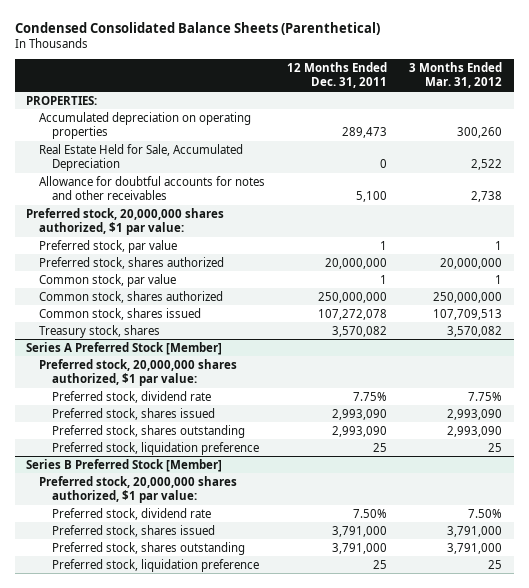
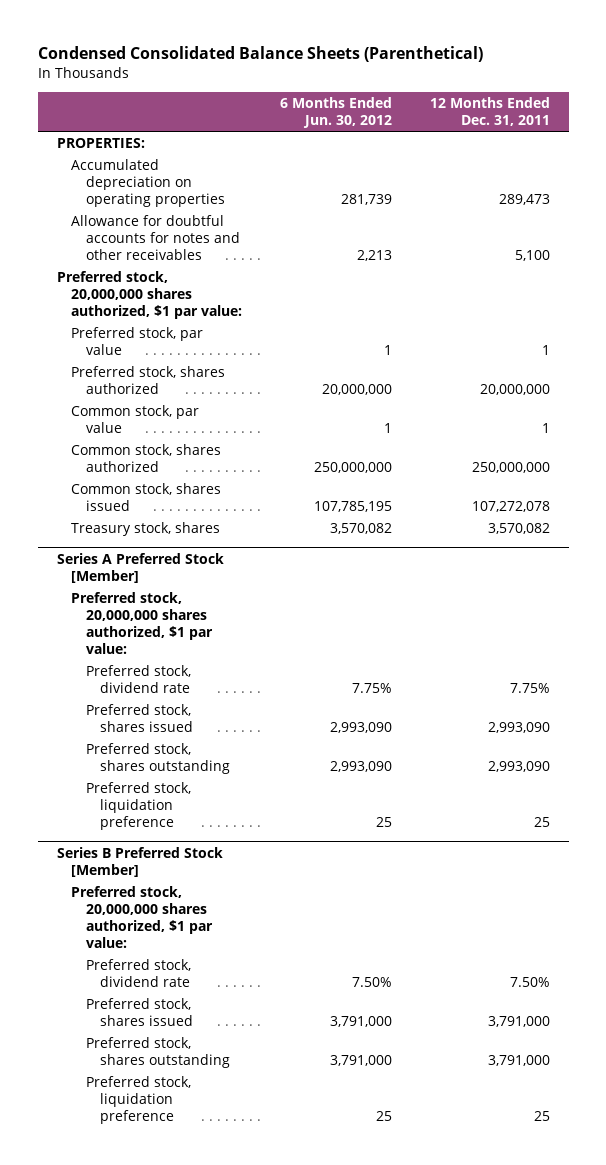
- | 12 Months Ended Dec. 31, 2011 | 3 Months Ended Mar. 31, 2012
+ | 6 Months Ended Jun. 30, 2012 | 12 Months Ended Dec. 31, 2011
- Real Estate Held for Sale, Accumulated Depreciation | 0 | 2,522

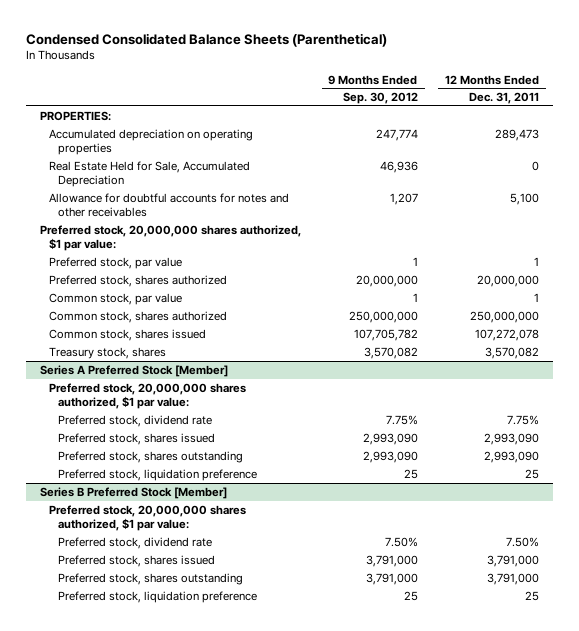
- | 6 Months Ended Jun. 30, 2012 | 12 Months Ended Dec. 31, 2011
+ | 9 Months Ended Sep. 30, 2012 | 12 Months Ended Dec. 31, 2011
+ Real Estate Held for Sale, Accumulated Depreciation | 46,936 | 0

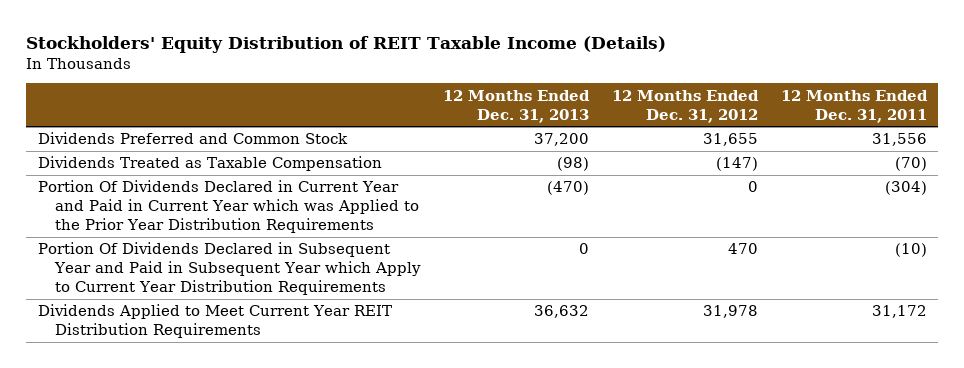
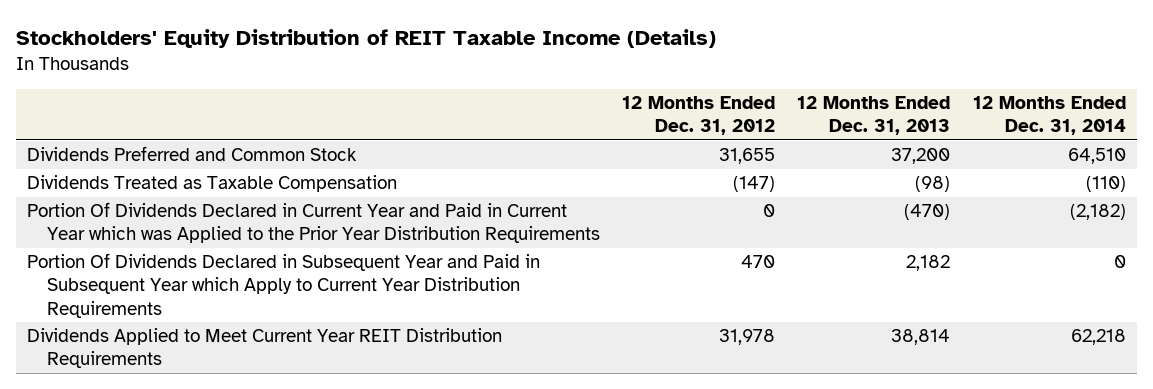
- | 12 Months Ended Dec. 31, 2013 | 12 Months Ended Dec. 31, 2012 | 12 Months Ended Dec. 31, 2011
+ | 12 Months Ended Dec. 31, 2012 | 12 Months Ended Dec. 31, 2013 | 12 Months Ended Dec. 31, 2014
- Portion Of Dividends Declared in Subsequent Year and Paid in Subsequent Year which Apply to Current Year Distribution Requirements | 0 | 470 | (10)
- Dividends Applied to Meet Current Year REIT Distribution Requirements | 36,632 | 31,978 | 31,172
+ Portion Of Dividends Declared in Subsequent Year and Paid in Subsequent Year which Apply to Current Year Distribution Requirements | 470 | 2,182 | 0
+ Dividends Applied to Meet Current Year REIT Distribution Requirements | 31,978 | 38,814 | 62,218

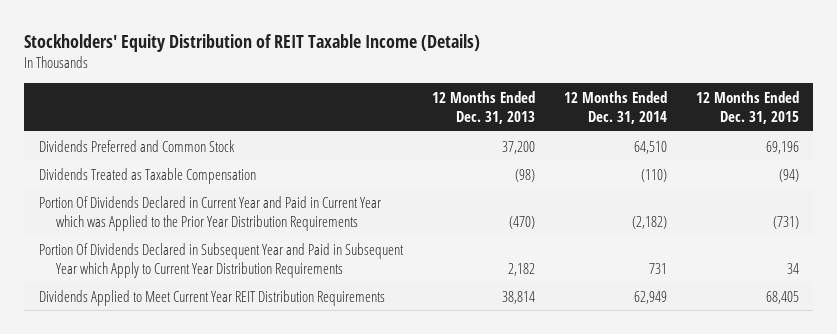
- | 12 Months Ended Dec. 31, 2012 | 12 Months Ended Dec. 31, 2013 | 12 Months Ended Dec. 31, 2014
+ | 12 Months Ended Dec. 31, 2013 | 12 Months Ended Dec. 31, 2014 | 12 Months Ended Dec. 31, 2015
- Portion Of Dividends Declared in Subsequent Year and Paid in Subsequent Year which Apply to Current Year Distribution Requirements | 470 | 2,182 | 0
- Dividends Applied to Meet Current Year REIT Distribution Requirements | 31,978 | 38,814 | 62,218
+ Portion Of Dividends Declared in Subsequent Year and Paid in Subsequent Year which Apply to Current Year Distribution Requirements | 2,182 | 731 | 34
+ Dividends Applied to Meet Current Year REIT Distribution Requirements | 38,814 | 62,949 | 68,405

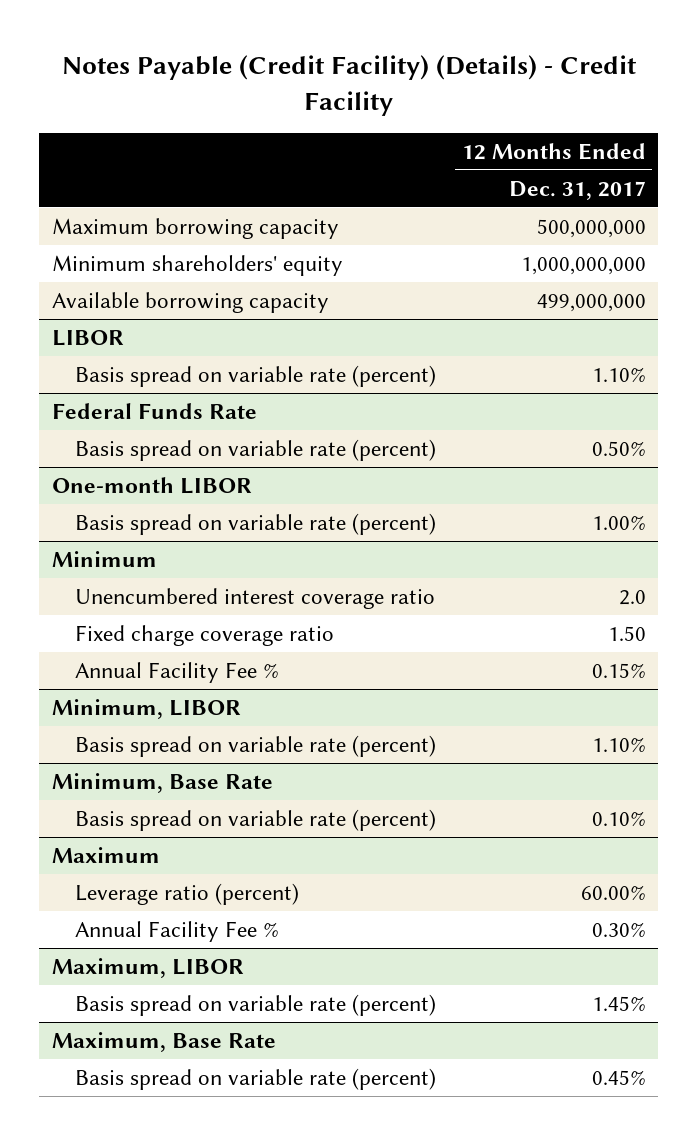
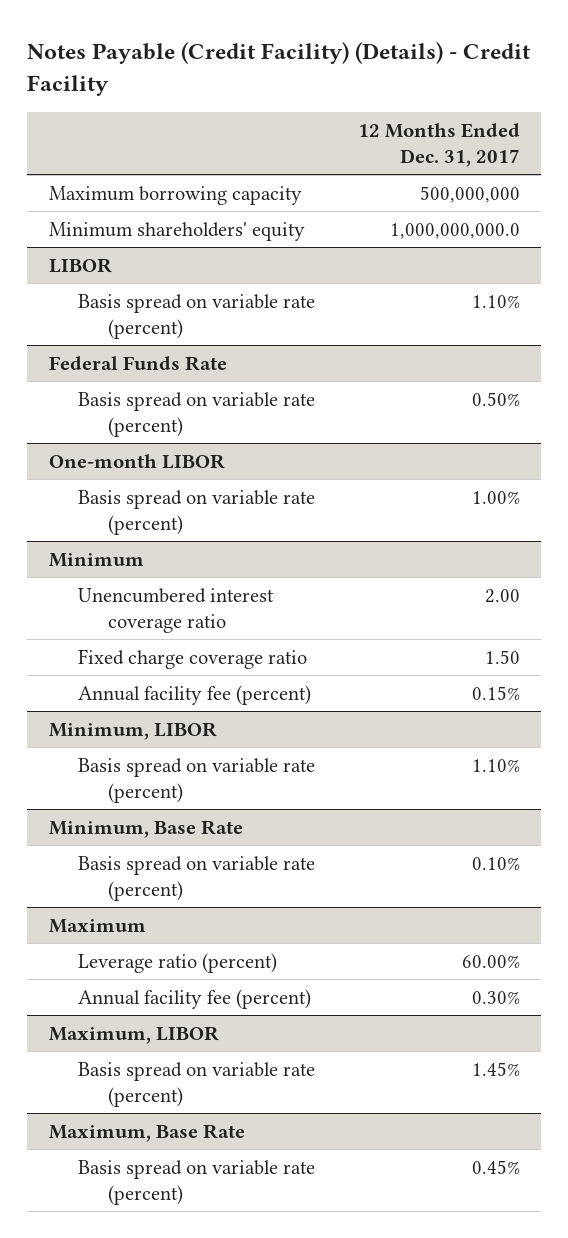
- Minimum shareholders' equity | 1,000,000,000
- Available borrowing capacity | 499,000,000
+ Minimum shareholders' equity | 1,000,000,000.0
@ Minimum
- Unencumbered interest coverage ratio | 2.0
+ Unencumbered interest coverage ratio | 2.00
- Annual Facility Fee % | 0.15%
+ Annual facility fee (percent) | 0.15%
@ Maximum
- Annual Facility Fee % | 0.30%
+ Annual facility fee (percent) | 0.30%

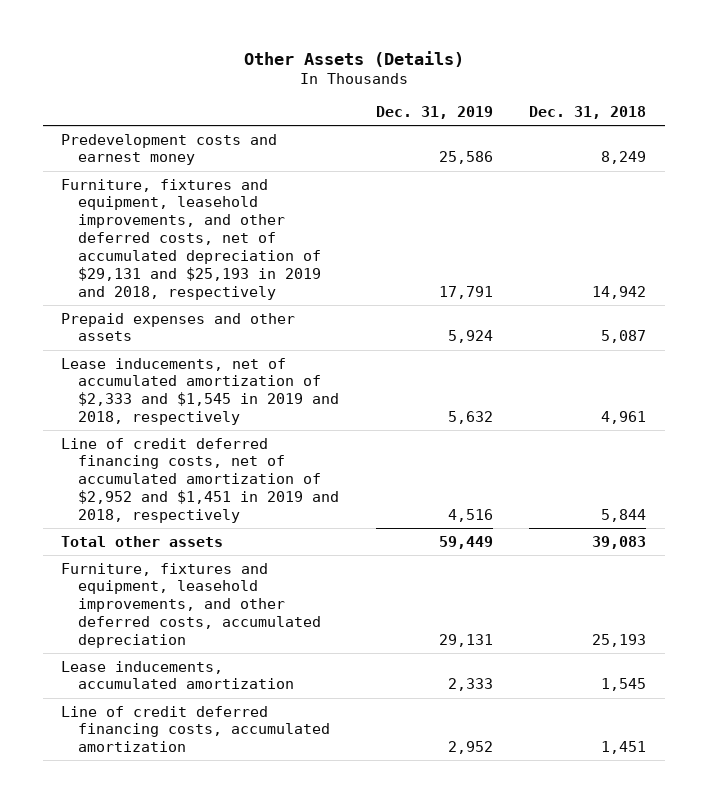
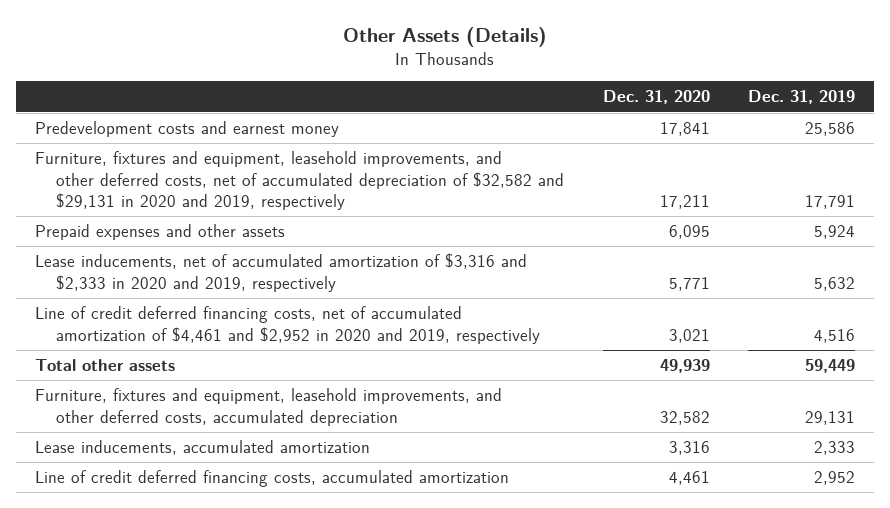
- | Dec. 31, 2019 | Dec. 31, 2018
+ | Dec. 31, 2020 | Dec. 31, 2019
- Furniture, fixtures and equipment, leasehold improvements, and other deferred costs, net of accumulated depreciation of $29,131 and $25,193 in 2019 and 2018, respectively | 17,791 | 14,942
+ Furniture, fixtures and equipment, leasehold improvements, and other deferred costs, net of accumulated depreciation of $32,582 and $29,131 in 2020 and 2019, respectively | 17,211 | 17,791
- Lease inducements, net of accumulated amortization of $2,333 and $1,545 in 2019 and 2018, respectively | 5,632 | 4,961
- Line of credit deferred financing costs, net of accumulated amortization of $2,952 and $1,451 in 2019 and 2018, respectively | 4,516 | 5,844
+ Lease inducements, net of accumulated amortization of $3,316 and $2,333 in 2020 and 2019, respectively | 5,771 | 5,632
+ Line of credit deferred financing costs, net of accumulated amortization of $4,461 and $2,952 in 2020 and 2019, respectively | 3,021 | 4,516

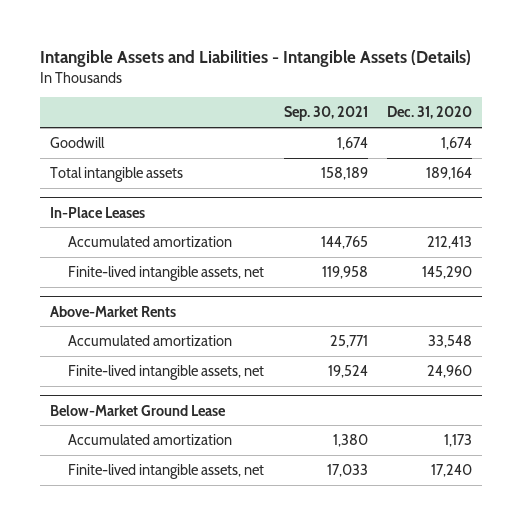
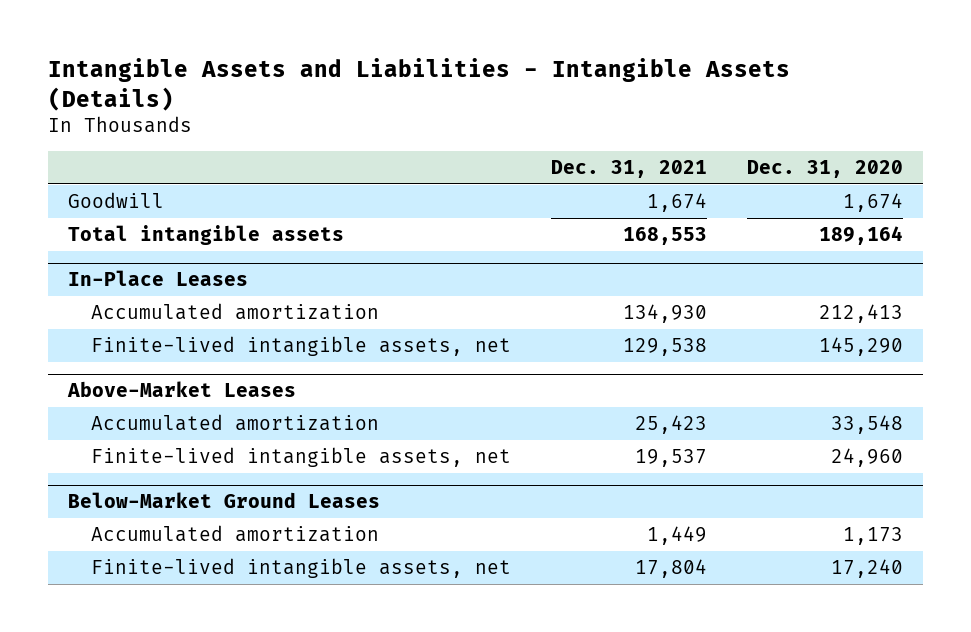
- | Sep. 30, 2021 | Dec. 31, 2020
+ | Dec. 31, 2021 | Dec. 31, 2020
- Above-Market Rents
+ Above-Market Leases
- Below-Market Ground Lease
+ Below-Market Ground Leases

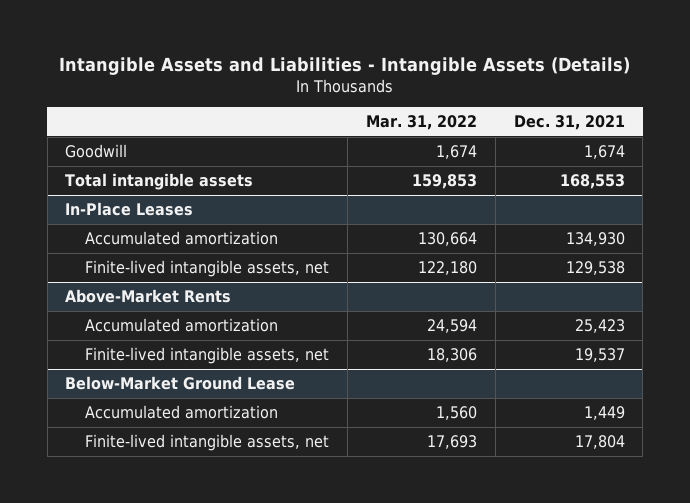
- | Dec. 31, 2021 | Dec. 31, 2020
+ | Mar. 31, 2022 | Dec. 31, 2021
- Above-Market Leases
+ Above-Market Rents
- Below-Market Ground Leases
+ Below-Market Ground Lease

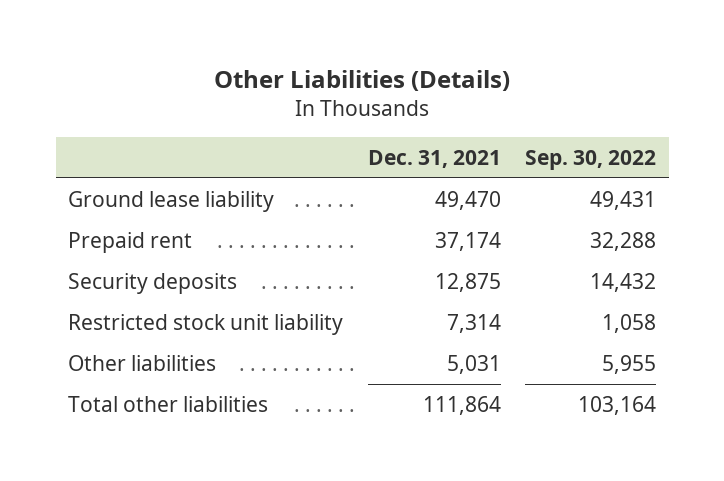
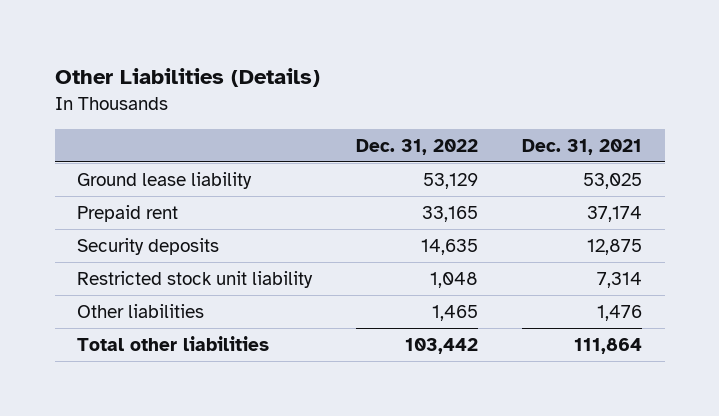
- | Dec. 31, 2021 | Sep. 30, 2022
+ | Dec. 31, 2022 | Dec. 31, 2021
- Ground lease liability | 49,470 | 49,431
+ Ground lease liability | 53,129 | 53,025
- Other liabilities | 5,031 | 5,955
+ Other liabilities | 1,465 | 1,476

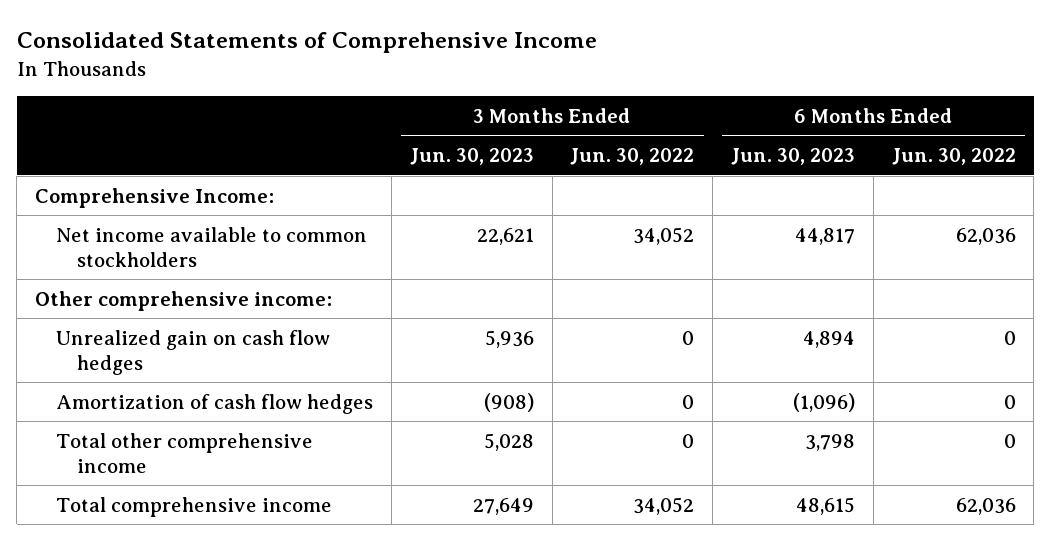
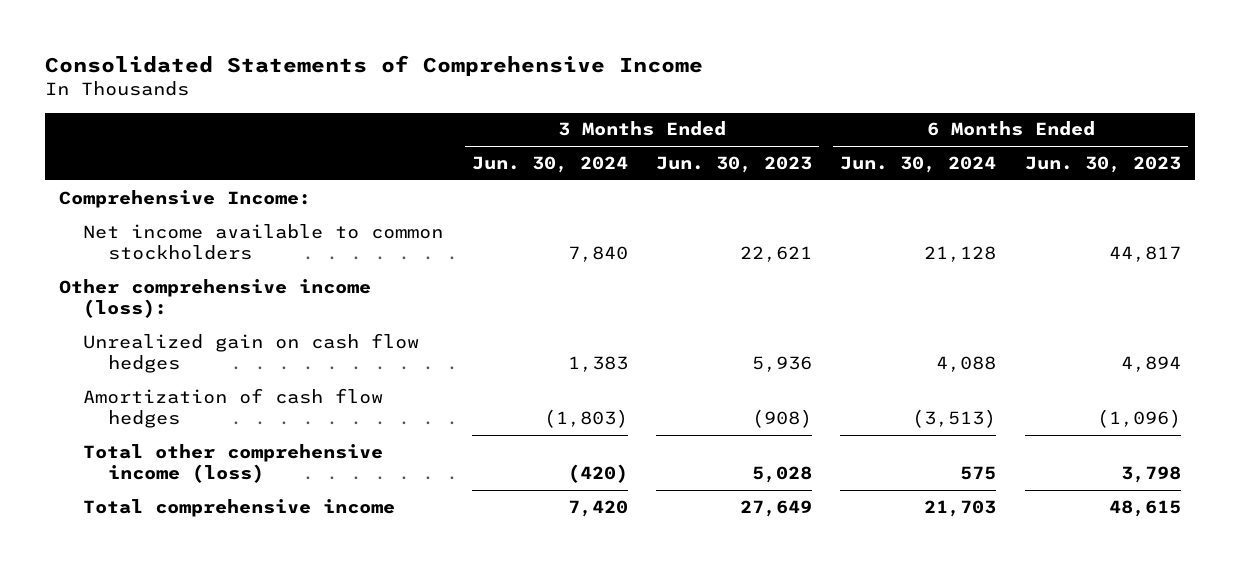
- | 3 Months Ended Jun. 30, 2023 | 3 Months Ended Jun. 30, 2022 | 6 Months Ended Jun. 30, 2023 | 6 Months Ended Jun. 30, 2022
+ | 3 Months Ended Jun. 30, 2024 | 3 Months Ended Jun. 30, 2023 | 6 Months Ended Jun. 30, 2024 | 6 Months Ended Jun. 30, 2023
- Other comprehensive income:
+ Other comprehensive income (loss):
- Total other comprehensive income | 5,028 | 0 | 3,798 | 0
+ Total other comprehensive income (loss) | (420) | 5,028 | 575 | 3,798

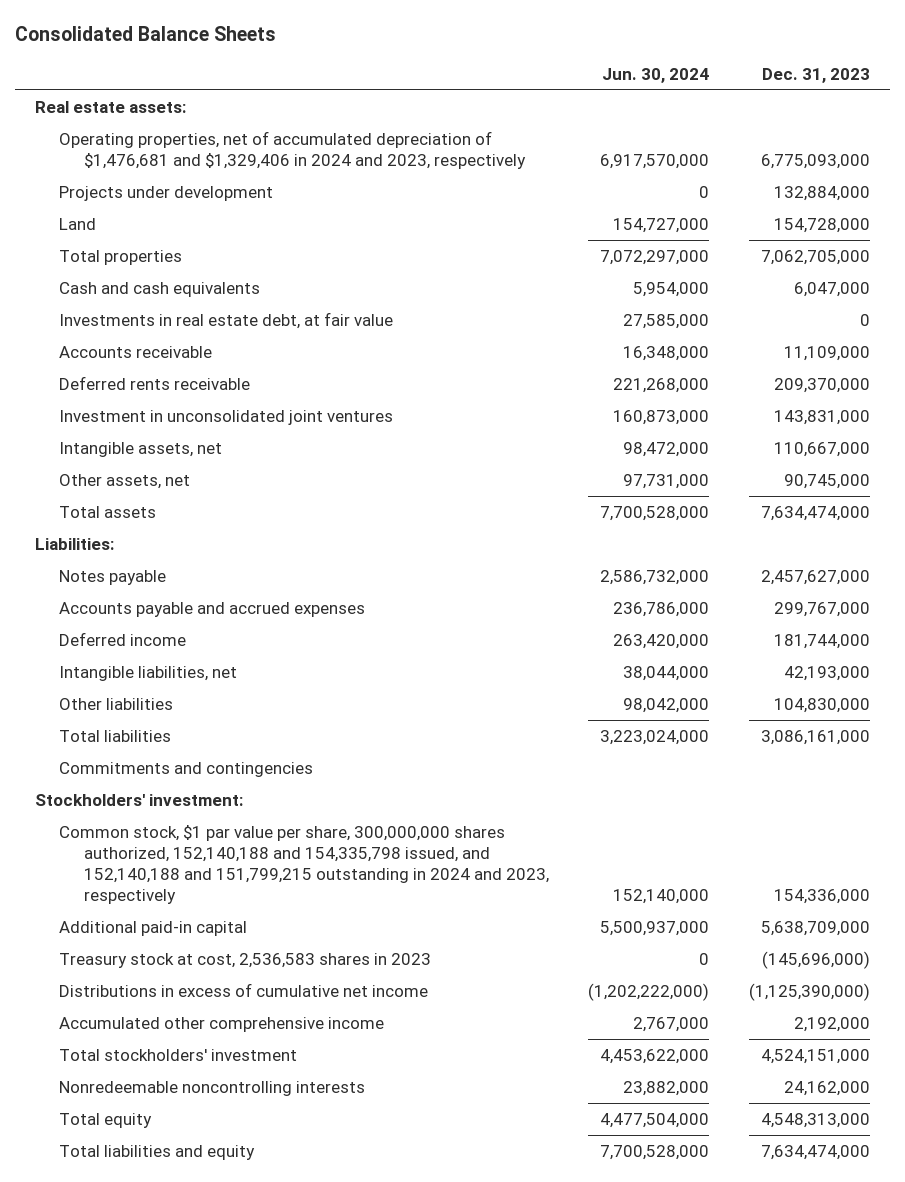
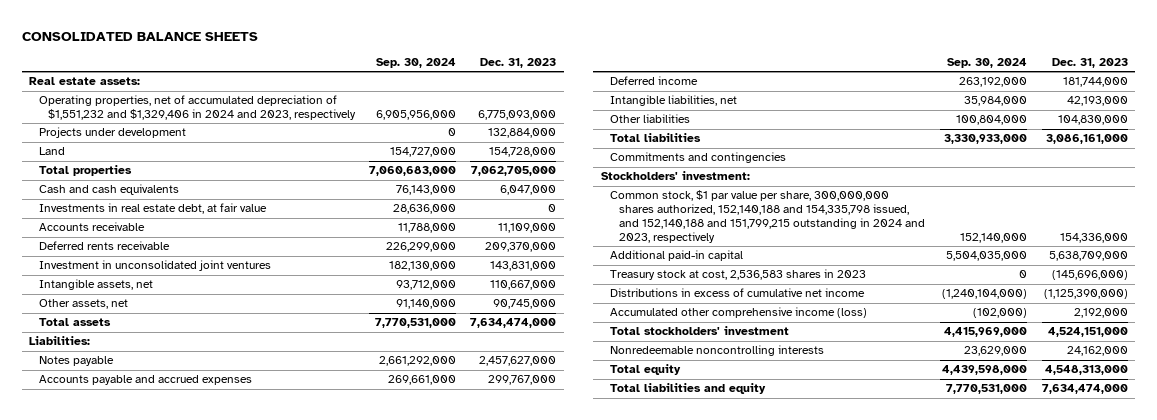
- Consolidated Balance Sheets
+ CONSOLIDATED BALANCE SHEETS
- | Jun. 30, 2024 | Dec. 31, 2023
+ | Sep. 30, 2024 | Dec. 31, 2023
- Operating properties, net of accumulated depreciation of $1,476,681 and $1,329,406 in 2024 and 2023, respectively | 6,917,570,000 | 6,775,093,000
+ Operating properties, net of accumulated depreciation of $1,551,232 and $1,329,406 in 2024 and 2023, respectively | 6,905,956,000 | 6,775,093,000
- Accumulated other comprehensive income | 2,767,000 | 2,192,000
+ Accumulated other comprehensive income (loss) | (102,000) | 2,192,000

